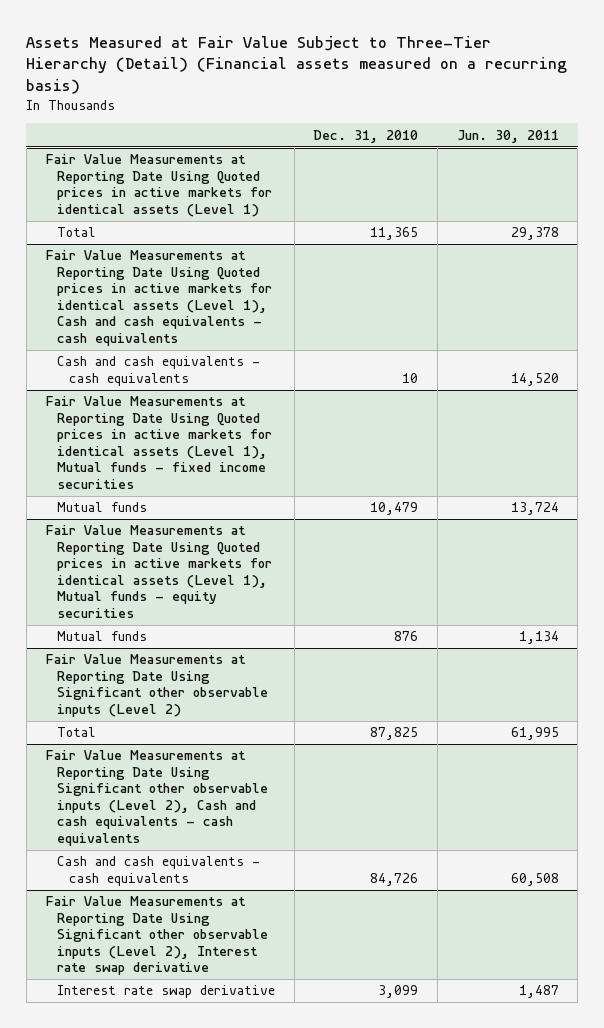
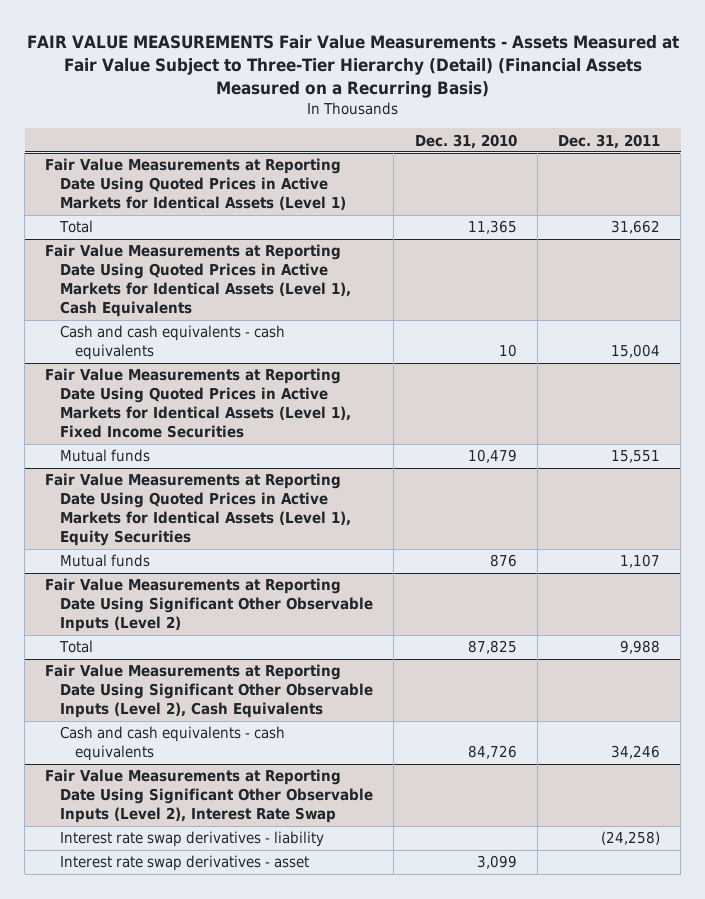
- Assets Measured at Fair Value Subject to Three-Tier Hierarchy (Detail) (Financial assets measured on a recurring basis)
+ FAIR VALUE MEASUREMENTS Fair Value Measurements - Assets Measured at Fair Value Subject to Three-Tier Hierarchy (Detail) (Financial Assets Measured on a Recurring Basis)
- | Dec. 31, 2010 | Jun. 30, 2011
+ | Dec. 31, 2010 | Dec. 31, 2011
- Fair Value Measurements at Reporting Date Using Quoted prices in active markets for identical assets (Level 1)
+ Fair Value Measurements at Reporting Date Using Quoted Prices in Active Markets for Identical Assets (Level 1)
- Fair Value Measurements at Reporting Date Using Quoted prices in active markets for identical assets (Level 1), Cash and cash equivalents - cash equivalents
+ Fair Value Measurements at Reporting Date Using Quoted Prices in Active Markets for Identical Assets (Level 1), Cash Equivalents
- Fair Value Measurements at Reporting Date Using Quoted prices in active markets for identical assets (Level 1), Mutual funds - fixed income securities
+ Fair Value Measurements at Reporting Date Using Quoted Prices in Active Markets for Identical Assets (Level 1), Fixed Income Securities
- Fair Value Measurements at Reporting Date Using Quoted prices in active markets for identical assets (Level 1), Mutual funds - equity securities
+ Fair Value Measurements at Reporting Date Using Quoted Prices in Active Markets for Identical Assets (Level 1), Equity Securities
- Fair Value Measurements at Reporting Date Using Significant other observable inputs (Level 2)
+ Fair Value Measurements at Reporting Date Using Significant Other Observable Inputs (Level 2)
- Fair Value Measurements at Reporting Date Using Significant other observable inputs (Level 2), Cash and cash equivalents - cash equivalents
+ Fair Value Measurements at Reporting Date Using Significant Other Observable Inputs (Level 2), Cash Equivalents
- Fair Value Measurements at Reporting Date Using Significant other observable inputs (Level 2), Interest rate swap derivative
- Interest rate swap derivative | 3,099 | 1,487
+ Fair Value Measurements at Reporting Date Using Significant Other Observable Inputs (Level 2), Interest Rate Swap
+ Interest rate swap derivatives - liability | | (24,258)
+ Interest rate swap derivatives - asset | 3,099 |

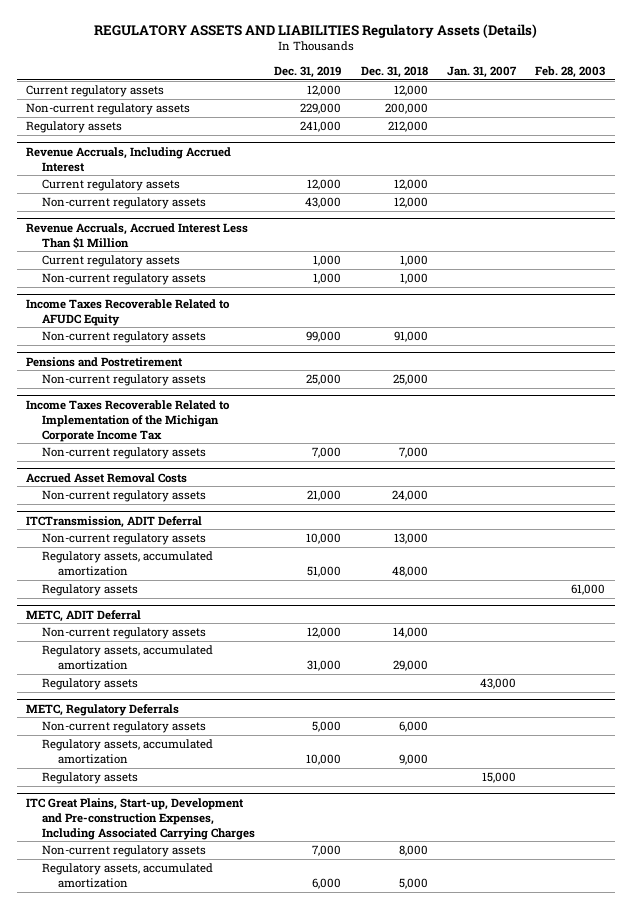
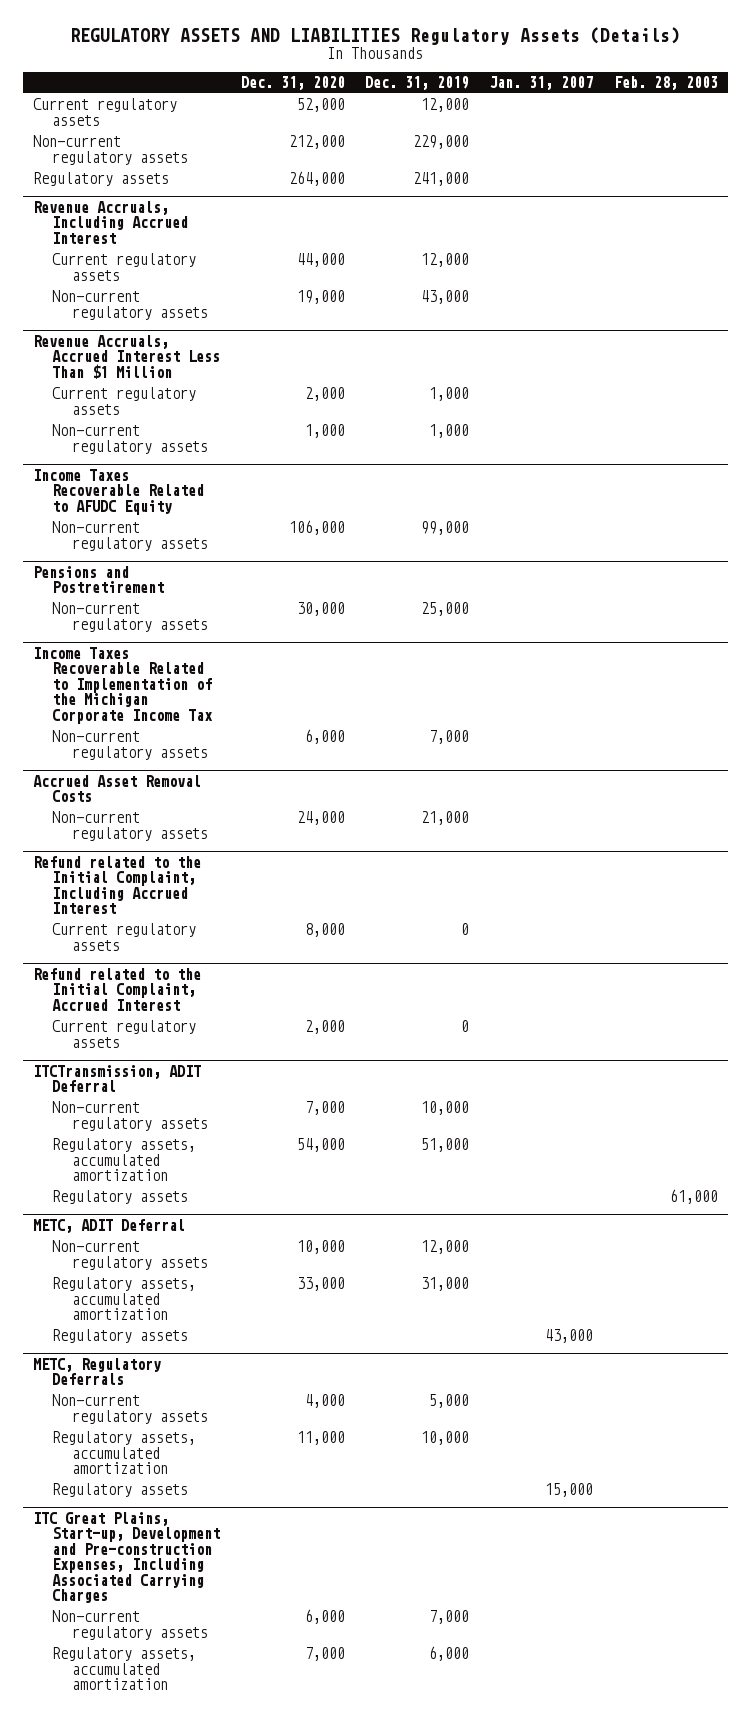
- | Dec. 31, 2019 | Dec. 31, 2018 | Jan. 31, 2007 | Feb. 28, 2003
+ | Dec. 31, 2020 | Dec. 31, 2019 | Jan. 31, 2007 | Feb. 28, 2003
+ Refund related to the Initial Complaint, Including Accrued Interest
+ Current regulatory assets | 8,000 | 0 | |
+ Refund related to the Initial Complaint, Accrued Interest
+ Current regulatory assets | 2,000 | 0 | |

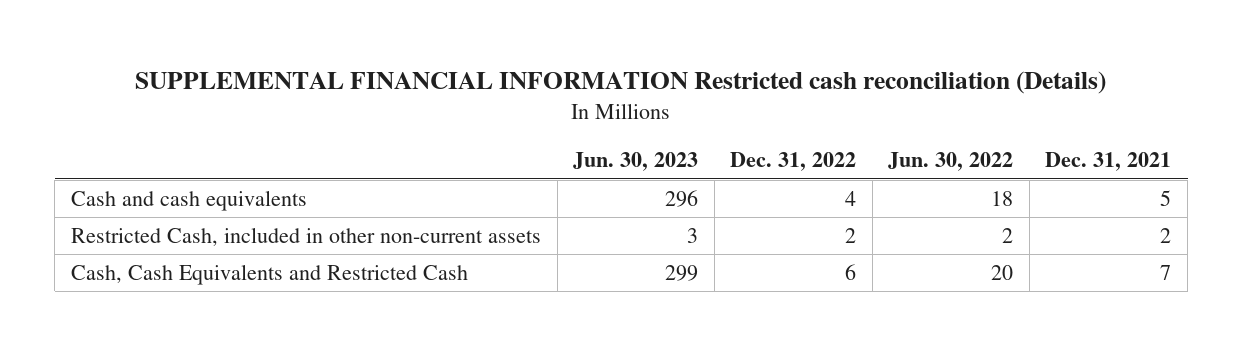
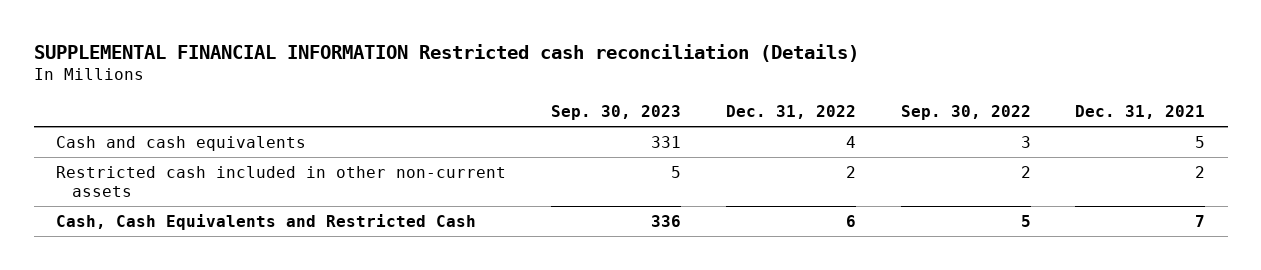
- | Jun. 30, 2023 | Dec. 31, 2022 | Jun. 30, 2022 | Dec. 31, 2021
+ | Sep. 30, 2023 | Dec. 31, 2022 | Sep. 30, 2022 | Dec. 31, 2021
- Restricted Cash, included in other non-current assets | 3 | 2 | 2 | 2
+ Restricted cash included in other non-current assets | 5 | 2 | 2 | 2

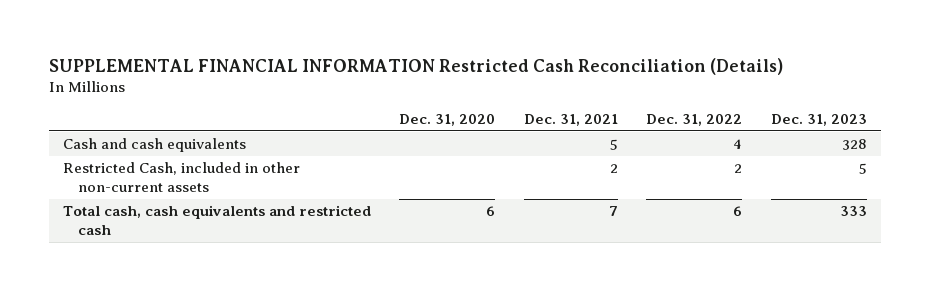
- SUPPLEMENTAL FINANCIAL INFORMATION Restricted cash reconciliation (Details)
+ SUPPLEMENTAL FINANCIAL INFORMATION Restricted Cash Reconciliation (Details)
- | Sep. 30, 2023 | Dec. 31, 2022 | Sep. 30, 2022 | Dec. 31, 2021
+ | Dec. 31, 2020 | Dec. 31, 2021 | Dec. 31, 2022 | Dec. 31, 2023
- Restricted cash included in other non-current assets | 5 | 2 | 2 | 2
- Cash, Cash Equivalents and Restricted Cash | 336 | 6 | 5 | 7
+ Restricted Cash, included in other non-current assets | | 2 | 2 | 5
+ Total cash, cash equivalents and restricted cash | 6 | 7 | 6 | 333

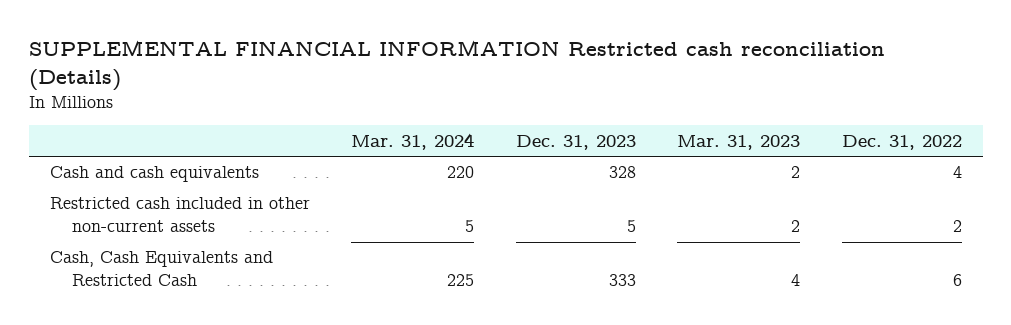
- SUPPLEMENTAL FINANCIAL INFORMATION Restricted Cash Reconciliation (Details)
+ SUPPLEMENTAL FINANCIAL INFORMATION Restricted cash reconciliation (Details)
- | Dec. 31, 2020 | Dec. 31, 2021 | Dec. 31, 2022 | Dec. 31, 2023
+ | Mar. 31, 2024 | Dec. 31, 2023 | Mar. 31, 2023 | Dec. 31, 2022
- Restricted Cash, included in other non-current assets | | 2 | 2 | 5
- Total cash, cash equivalents and restricted cash | 6 | 7 | 6 | 333
+ Restricted cash included in other non-current assets | 5 | 5 | 2 | 2
+ Cash, Cash Equivalents and Restricted Cash | 225 | 333 | 4 | 6

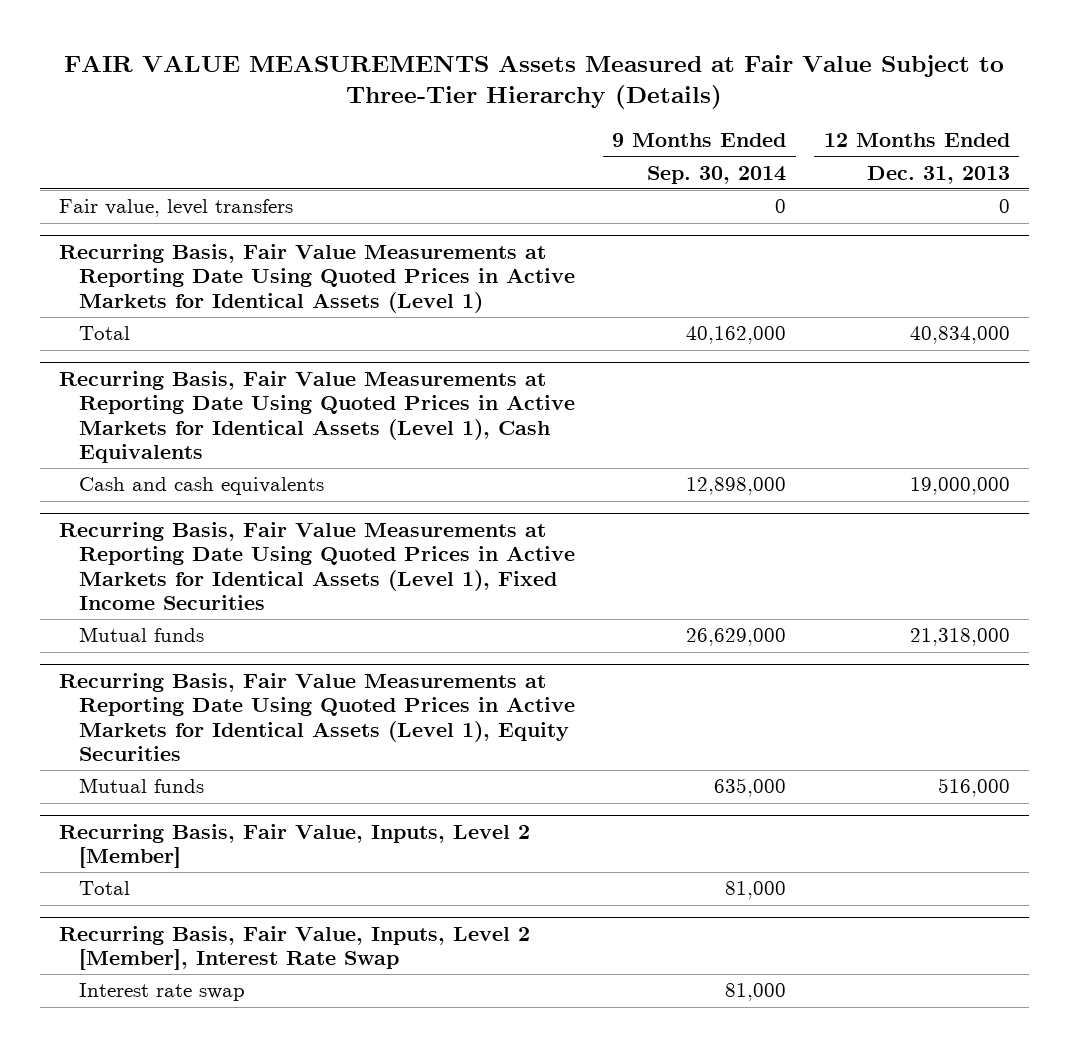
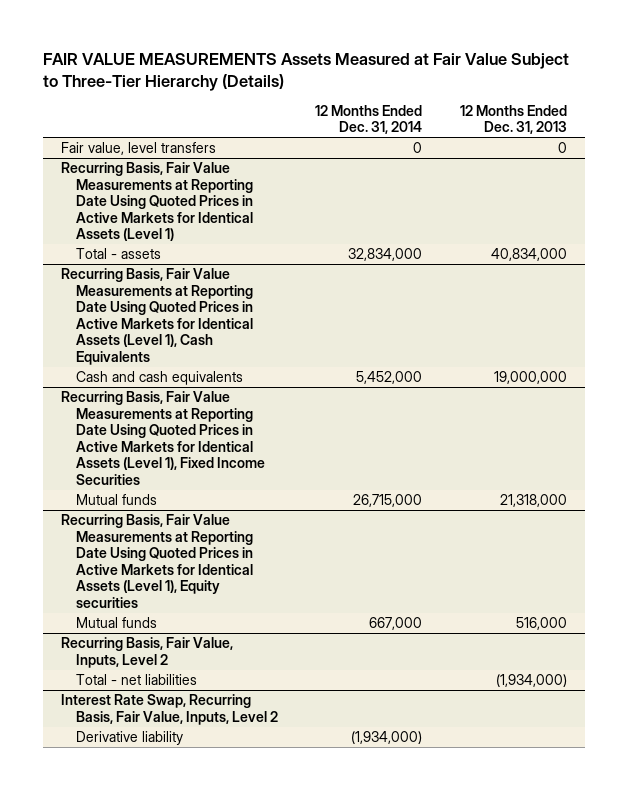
- | 9 Months Ended Sep. 30, 2014 | 12 Months Ended Dec. 31, 2013
+ | 12 Months Ended Dec. 31, 2014 | 12 Months Ended Dec. 31, 2013
@ Recurring Basis, Fair Value Measurements at Reporting Date Using Quoted Prices in Active Markets for Identical Assets (Level 1)
- Total | 40,162,000 | 40,834,000
+ Total - assets | 32,834,000 | 40,834,000
- Recurring Basis, Fair Value Measurements at Reporting Date Using Quoted Prices in Active Markets for Identical Assets (Level 1), Equity Securities
+ Recurring Basis, Fair Value Measurements at Reporting Date Using Quoted Prices in Active Markets for Identical Assets (Level 1), Equity securities
- Recurring Basis, Fair Value, Inputs, Level 2 [Member]
- Total | 81,000 |
- Recurring Basis, Fair Value, Inputs, Level 2 [Member], Interest Rate Swap
- Interest rate swap | 81,000 |
+ Recurring Basis, Fair Value, Inputs, Level 2
+ Total - net liabilities | | (1,934,000)
+ Interest Rate Swap, Recurring Basis, Fair Value, Inputs, Level 2
+ Derivative liability | (1,934,000) |

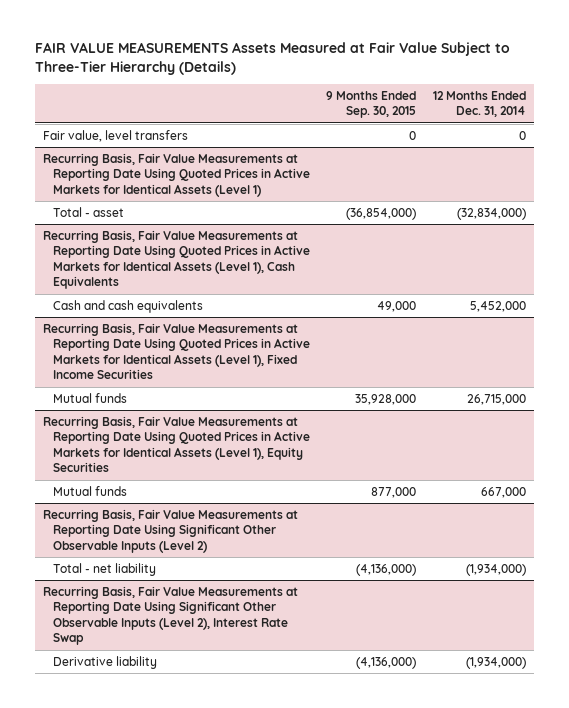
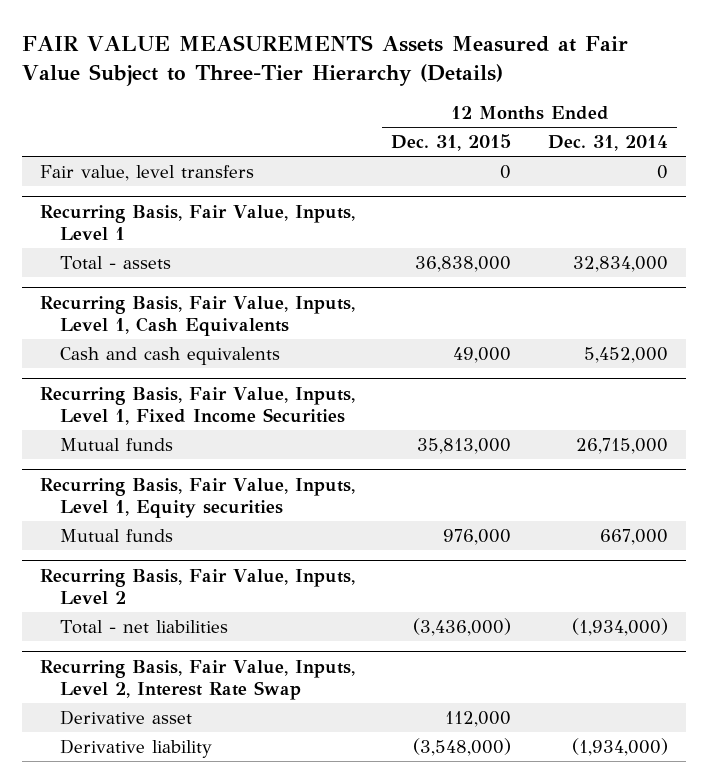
- | 9 Months Ended Sep. 30, 2015 | 12 Months Ended Dec. 31, 2014
+ | 12 Months Ended Dec. 31, 2015 | 12 Months Ended Dec. 31, 2014
- Recurring Basis, Fair Value Measurements at Reporting Date Using Quoted Prices in Active Markets for Identical Assets (Level 1)
- Total - asset | (36,854,000) | (32,834,000)
- Recurring Basis, Fair Value Measurements at Reporting Date Using Quoted Prices in Active Markets for Identical Assets (Level 1), Cash Equivalents
+ Recurring Basis, Fair Value, Inputs, Level 1
+ Total - assets | 36,838,000 | 32,834,000
+ Recurring Basis, Fair Value, Inputs, Level 1, Cash Equivalents
- Recurring Basis, Fair Value Measurements at Reporting Date Using Quoted Prices in Active Markets for Identical Assets (Level 1), Fixed Income Securities
+ Recurring Basis, Fair Value, Inputs, Level 1, Fixed Income Securities
- Recurring Basis, Fair Value Measurements at Reporting Date Using Quoted Prices in Active Markets for Identical Assets (Level 1), Equity Securities
+ Recurring Basis, Fair Value, Inputs, Level 1, Equity securities
- Recurring Basis, Fair Value Measurements at Reporting Date Using Significant Other Observable Inputs (Level 2)
- Total - net liability | (4,136,000) | (1,934,000)
- Recurring Basis, Fair Value Measurements at Reporting Date Using Significant Other Observable Inputs (Level 2), Interest Rate Swap
+ Recurring Basis, Fair Value, Inputs, Level 2
+ Total - net liabilities | (3,436,000) | (1,934,000)
+ Recurring Basis, Fair Value, Inputs, Level 2, Interest Rate Swap
+ Derivative asset | 112,000 |

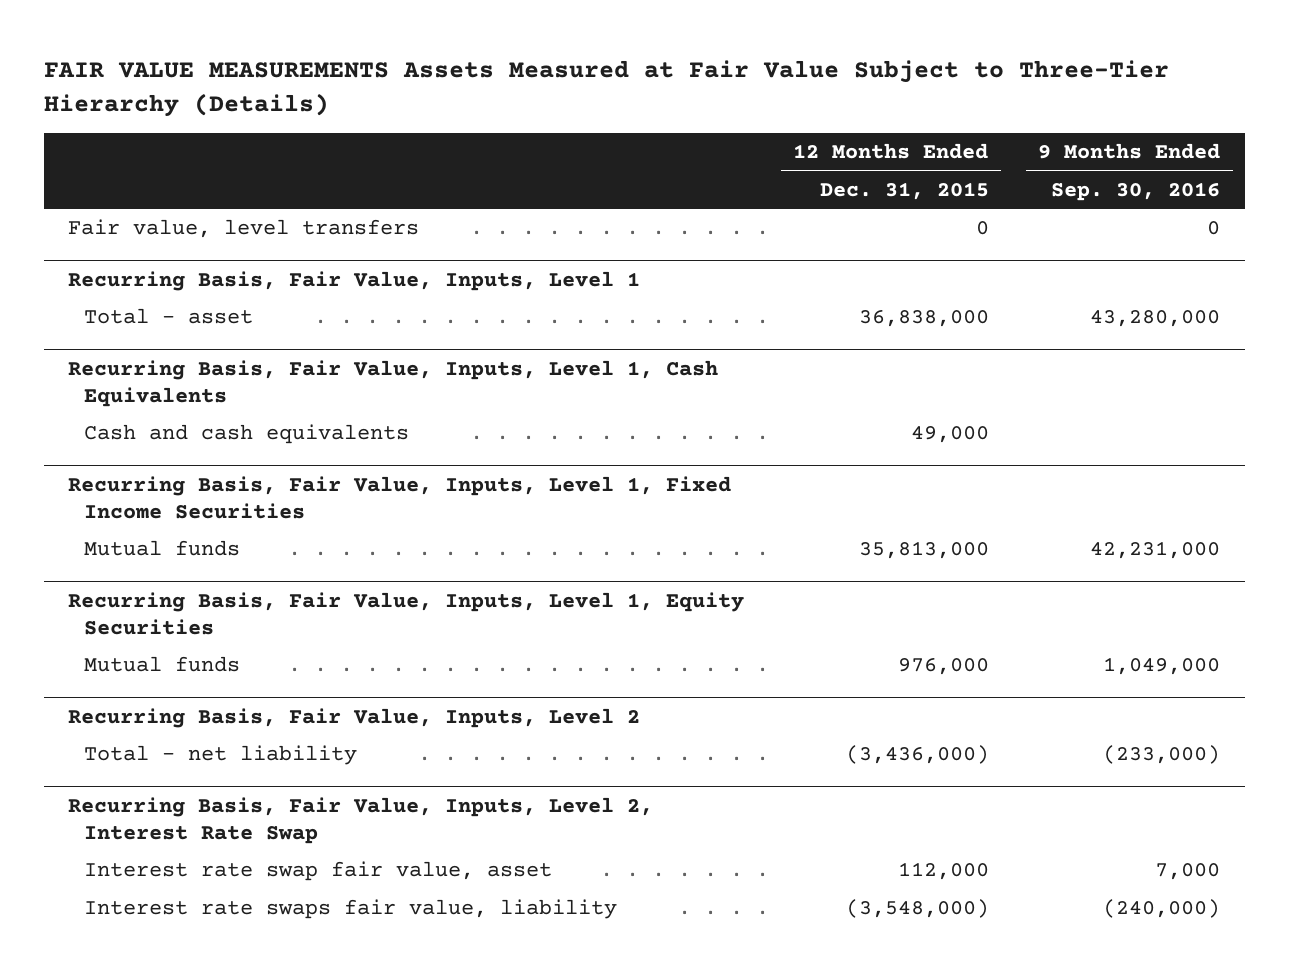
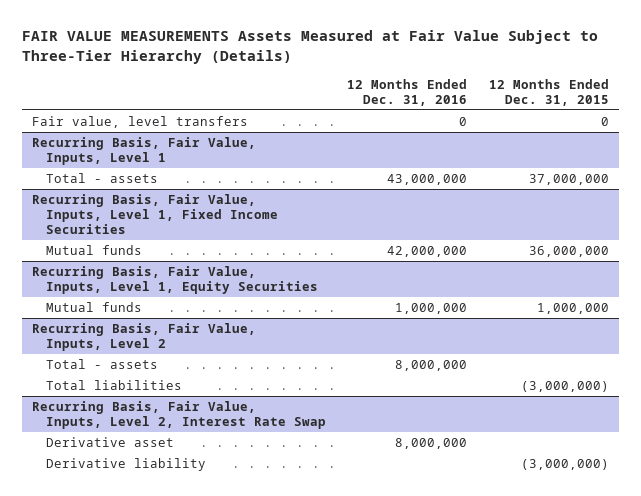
- | 12 Months Ended Dec. 31, 2015 | 9 Months Ended Sep. 30, 2016
+ | 12 Months Ended Dec. 31, 2016 | 12 Months Ended Dec. 31, 2015
@ Recurring Basis, Fair Value, Inputs, Level 1
- Total - asset | 36,838,000 | 43,280,000
- Recurring Basis, Fair Value, Inputs, Level 1, Cash Equivalents
- Cash and cash equivalents | 49,000 |
@ Recurring Basis, Fair Value, Inputs, Level 1
+ Total - assets | 43,000,000 | 37,000,000
@ Recurring Basis, Fair Value, Inputs, Level 1, Fixed Income Securities
- Mutual funds | 35,813,000 | 42,231,000
+ Mutual funds | 42,000,000 | 36,000,000
@ Recurring Basis, Fair Value, Inputs, Level 1, Equity Securities
- Mutual funds | 976,000 | 1,049,000
+ Mutual funds | 1,000,000 | 1,000,000
@ Recurring Basis, Fair Value, Inputs, Level 2
- Total - net liability | (3,436,000) | (233,000)
+ Total - assets | 8,000,000 |
+ Total liabilities | | (3,000,000)
@ Recurring Basis, Fair Value, Inputs, Level 2, Interest Rate Swap
- Interest rate swap fair value, asset | 112,000 | 7,000
- Interest rate swaps fair value, liability | (3,548,000) | (240,000)
+ Derivative asset | 8,000,000 |
+ Derivative liability | | (3,000,000)

